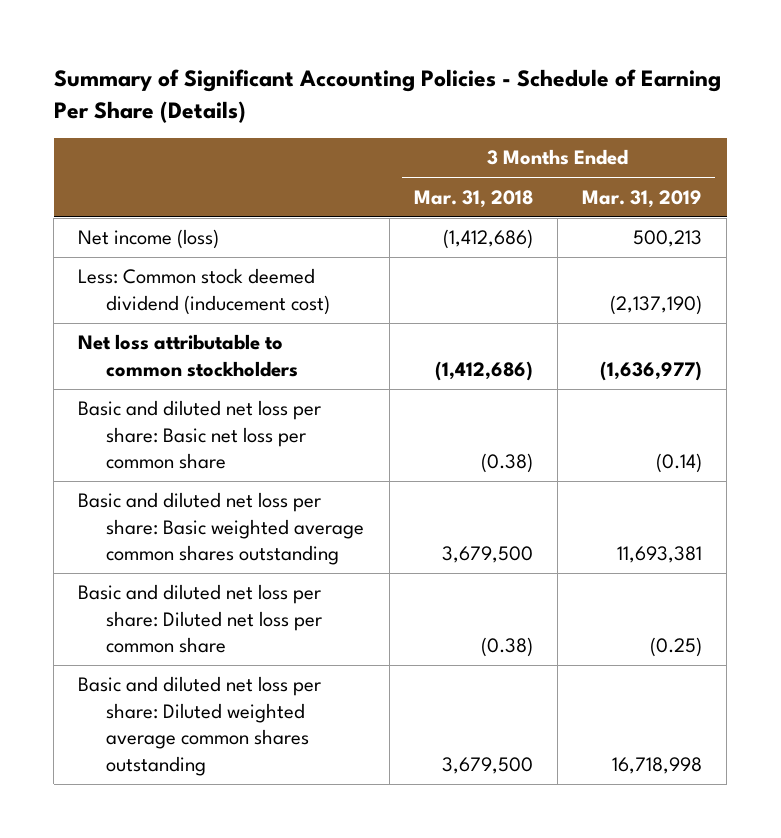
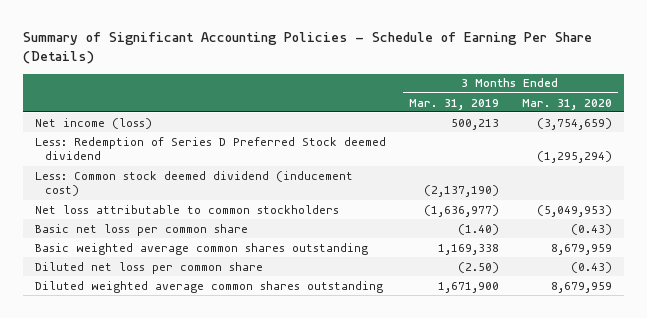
- | 3 Months Ended Mar. 31, 2018 | 3 Months Ended Mar. 31, 2019
+ | 3 Months Ended Mar. 31, 2019 | 3 Months Ended Mar. 31, 2020
+ Less: Redemption of Series D Preferred Stock deemed dividend | | (1,295,294)
- Basic and diluted net loss per share: Basic net loss per common share | (0.38) | (0.14)
- Basic and diluted net loss per share: Basic weighted average common shares outstanding | 3,679,500 | 11,693,381
- Basic and diluted net loss per share: Diluted net loss per common share | (0.38) | (0.25)
- Basic and diluted net loss per share: Diluted weighted average common shares outstanding | 3,679,500 | 16,718,998
+ Basic net loss per common share | (1.40) | (0.43)
+ Basic weighted average common shares outstanding | 1,169,338 | 8,679,959
+ Diluted net loss per common share | (2.50) | (0.43)
+ Diluted weighted average common shares outstanding | 1,671,900 | 8,679,959

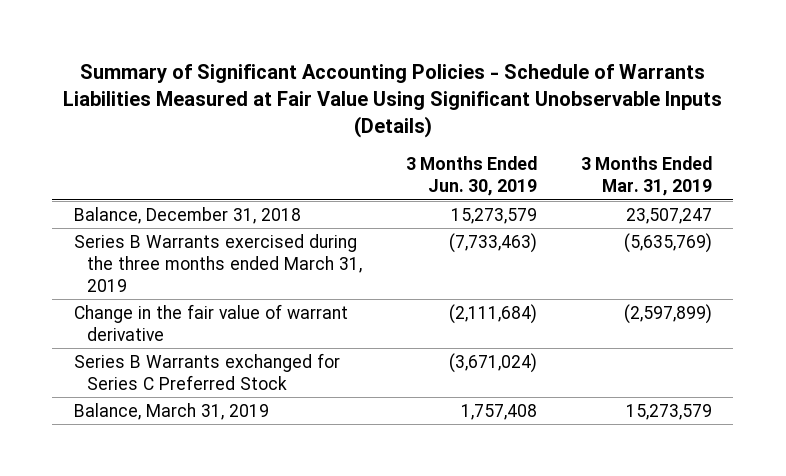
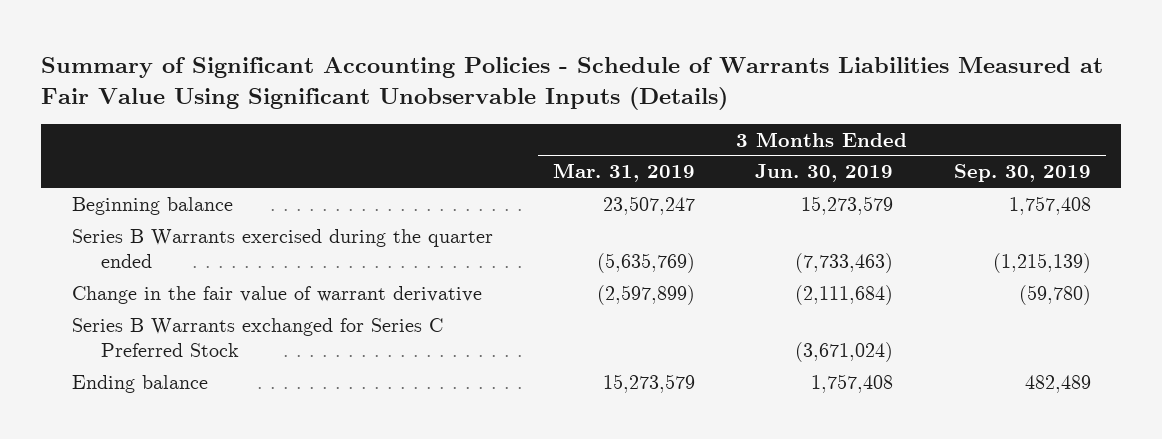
- | 3 Months Ended Jun. 30, 2019 | 3 Months Ended Mar. 31, 2019
+ | 3 Months Ended Mar. 31, 2019 | 3 Months Ended Jun. 30, 2019 | 3 Months Ended Sep. 30, 2019
- Balance, December 31, 2018 | 15,273,579 | 23,507,247
- Series B Warrants exercised during the three months ended March 31, 2019 | (7,733,463) | (5,635,769)
+ Beginning balance | 23,507,247 | 15,273,579 | 1,757,408
+ Series B Warrants exercised during the quarter ended | (5,635,769) | (7,733,463) | (1,215,139)
- Balance, March 31, 2019 | 1,757,408 | 15,273,579
+ Ending balance | 15,273,579 | 1,757,408 | 482,489

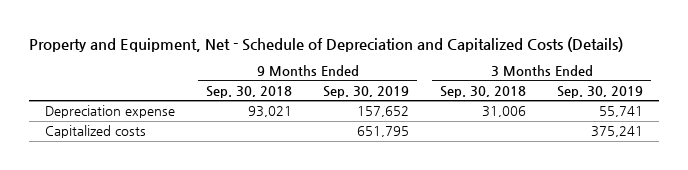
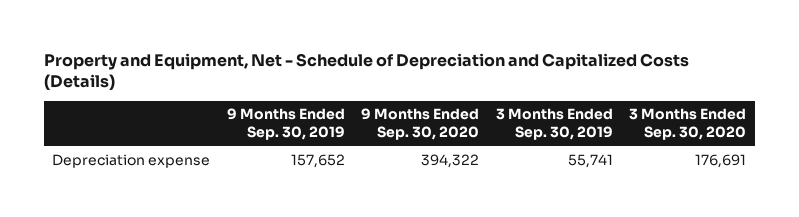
- | 9 Months Ended Sep. 30, 2018 | 9 Months Ended Sep. 30, 2019 | 3 Months Ended Sep. 30, 2018 | 3 Months Ended Sep. 30, 2019
+ | 9 Months Ended Sep. 30, 2019 | 9 Months Ended Sep. 30, 2020 | 3 Months Ended Sep. 30, 2019 | 3 Months Ended Sep. 30, 2020
- Capitalized costs | | 651,795 | | 375,241

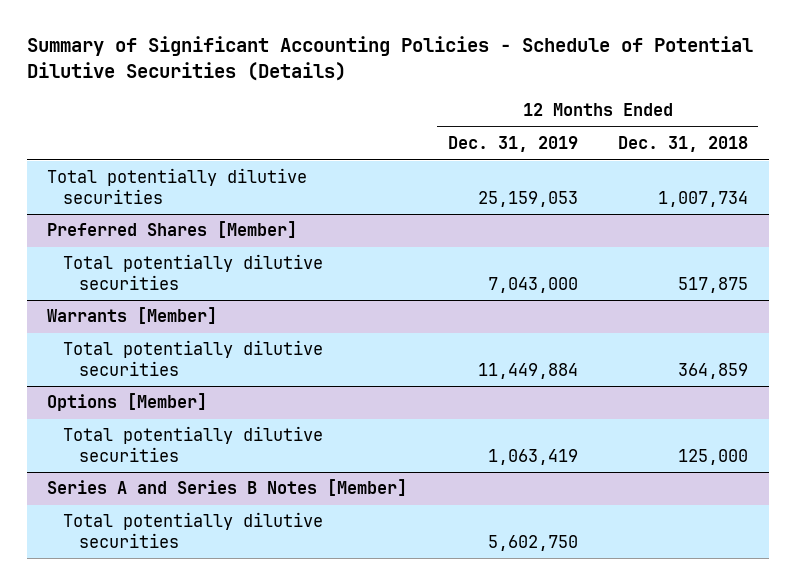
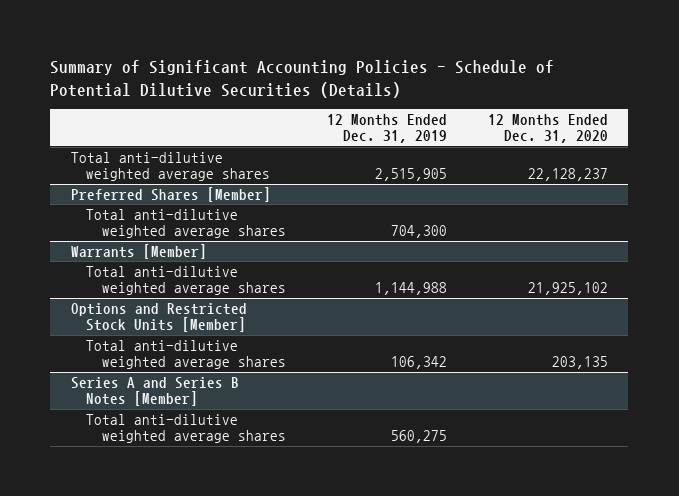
- | 12 Months Ended Dec. 31, 2019 | 12 Months Ended Dec. 31, 2018
+ | 12 Months Ended Dec. 31, 2019 | 12 Months Ended Dec. 31, 2020
- Total potentially dilutive securities | 25,159,053 | 1,007,734
+ Total anti-dilutive weighted average shares | 2,515,905 | 22,128,237
@ Preferred Shares [Member]
- Total potentially dilutive securities | 7,043,000 | 517,875
+ Total anti-dilutive weighted average shares | 704,300 |
@ Warrants [Member]
- Total potentially dilutive securities | 11,449,884 | 364,859
- Options [Member]
- Total potentially dilutive securities | 1,063,419 | 125,000
@ Warrants [Member]
+ Total anti-dilutive weighted average shares | 1,144,988 | 21,925,102
+ Options and Restricted Stock Units [Member]
+ Total anti-dilutive weighted average shares | 106,342 | 203,135
@ Series A and Series B Notes [Member]
- Total potentially dilutive securities | 5,602,750 |
+ Total anti-dilutive weighted average shares | 560,275 |

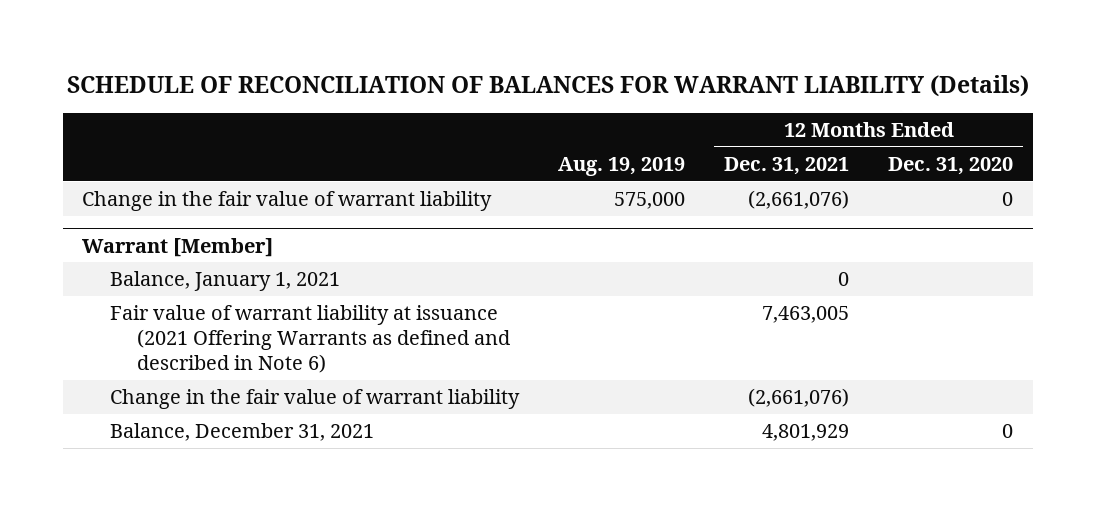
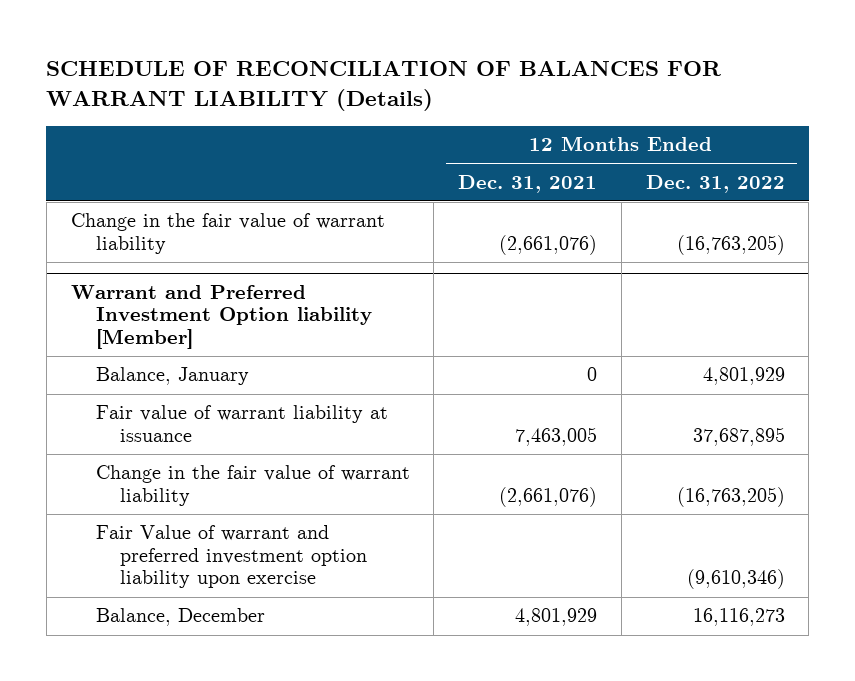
- | Aug. 19, 2019 | 12 Months Ended Dec. 31, 2021 | 12 Months Ended Dec. 31, 2020
+ | 12 Months Ended Dec. 31, 2021 | 12 Months Ended Dec. 31, 2022
- Warrant [Member]
- Balance, January 1, 2021 | | 0 |
- Fair value of warrant liability at issuance (2021 Offering Warrants as defined and described in Note 6) | | 7,463,005 |
+ Warrant and Preferred Investment Option liability [Member]
+ Balance, January | 0 | 4,801,929
+ Fair value of warrant liability at issuance | 7,463,005 | 37,687,895
- Balance, December 31, 2021 | | 4,801,929 | 0
+ Fair Value of warrant and preferred investment option liability upon exercise | | (9,610,346)
+ Balance, December | 4,801,929 | 16,116,273

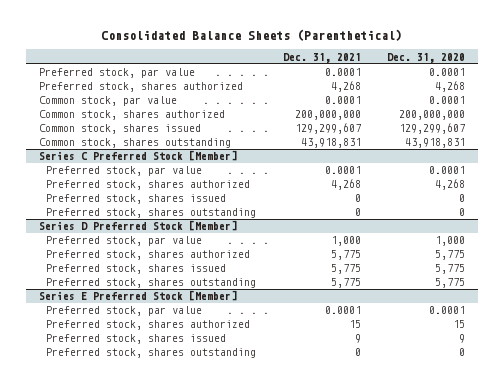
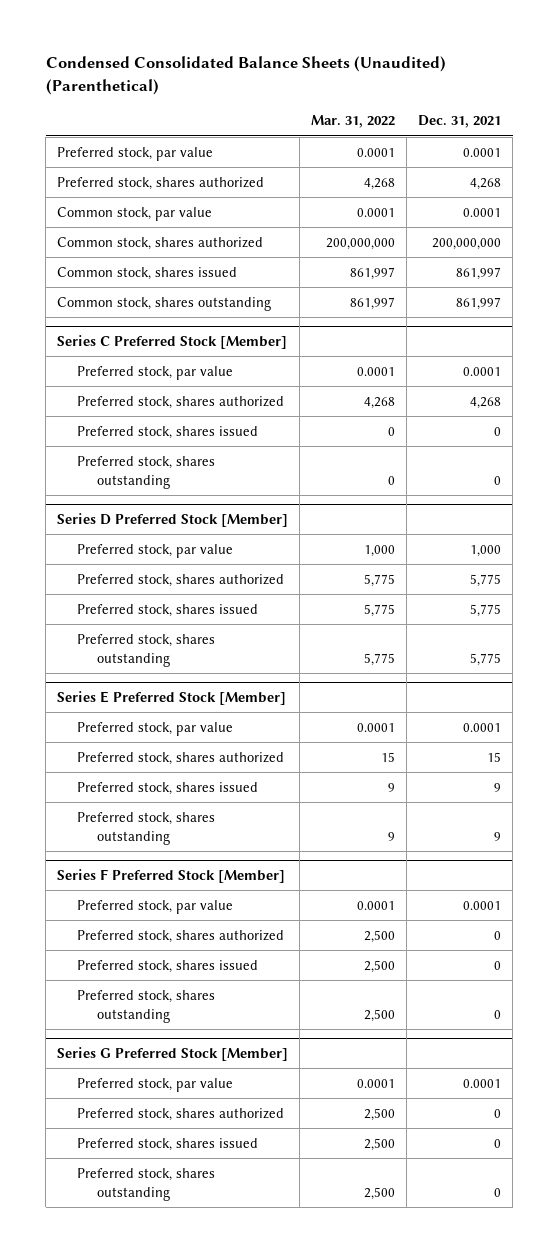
- Consolidated Balance Sheets (Parenthetical)
+ Condensed Consolidated Balance Sheets (Unaudited) (Parenthetical)
- | Dec. 31, 2021 | Dec. 31, 2020
+ | Mar. 31, 2022 | Dec. 31, 2021
- Common stock, shares issued | 129,299,607 | 129,299,607
- Common stock, shares outstanding | 43,918,831 | 43,918,831
+ Common stock, shares issued | 861,997 | 861,997
+ Common stock, shares outstanding | 861,997 | 861,997
@ Series E Preferred Stock [Member]
+ Preferred stock, shares outstanding | 9 | 9
+ Series F Preferred Stock [Member]
+ Preferred stock, par value | 0.0001 | 0.0001
+ Preferred stock, shares authorized | 2,500 | 0
+ Preferred stock, shares issued | 2,500 | 0
+ Series G Preferred Stock [Member]
+ Preferred stock, par value | 0.0001 | 0.0001
+ Preferred stock, shares authorized | 2,500 | 0
+ Preferred stock, shares issued | 2,500 | 0
+ Preferred stock, shares outstanding | 2,500 | 0

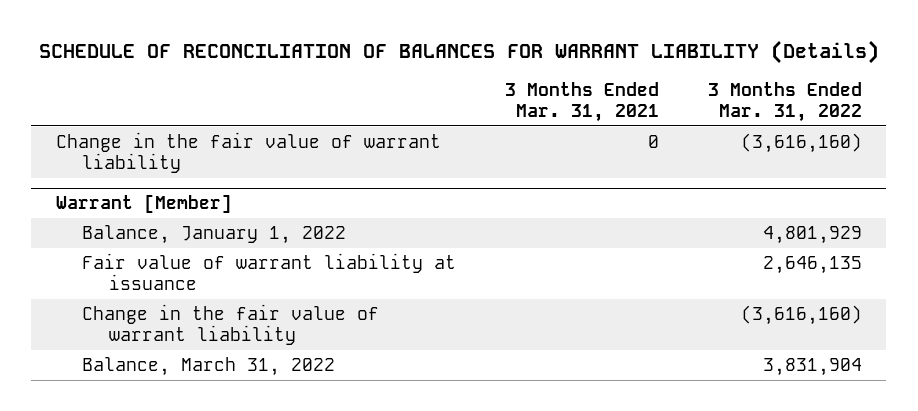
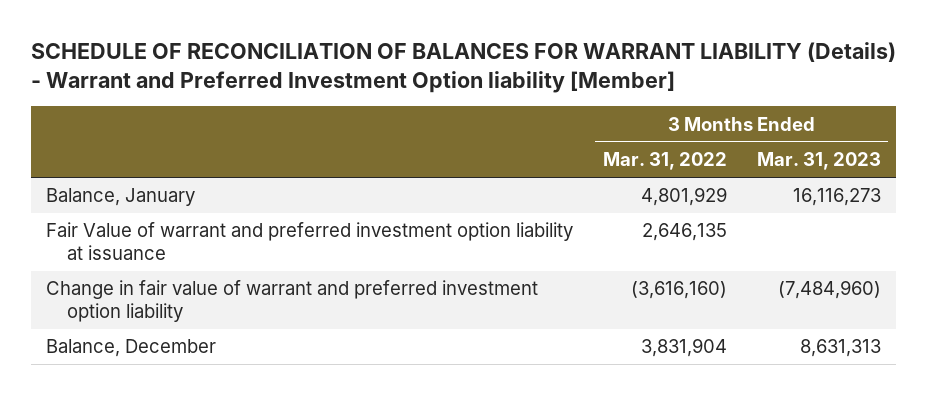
- SCHEDULE OF RECONCILIATION OF BALANCES FOR WARRANT LIABILITY (Details)
+ SCHEDULE OF RECONCILIATION OF BALANCES FOR WARRANT LIABILITY (Details) - Warrant and Preferred Investment Option liability [Member]
- | 3 Months Ended Mar. 31, 2021 | 3 Months Ended Mar. 31, 2022
+ | 3 Months Ended Mar. 31, 2022 | 3 Months Ended Mar. 31, 2023
- Change in the fair value of warrant liability | 0 | (3,616,160)
- Warrant [Member]
- Balance, January 1, 2022 | | 4,801,929
- Fair value of warrant liability at issuance | | 2,646,135
- Change in the fair value of warrant liability | | (3,616,160)
- Balance, March 31, 2022 | | 3,831,904
+ Balance, January | 4,801,929 | 16,116,273
+ Fair Value of warrant and preferred investment option liability at issuance | 2,646,135 |
+ Change in fair value of warrant and preferred investment option liability | (3,616,160) | (7,484,960)
+ Balance, December | 3,831,904 | 8,631,313

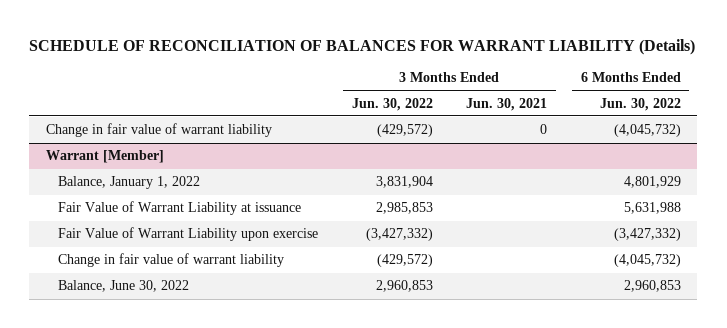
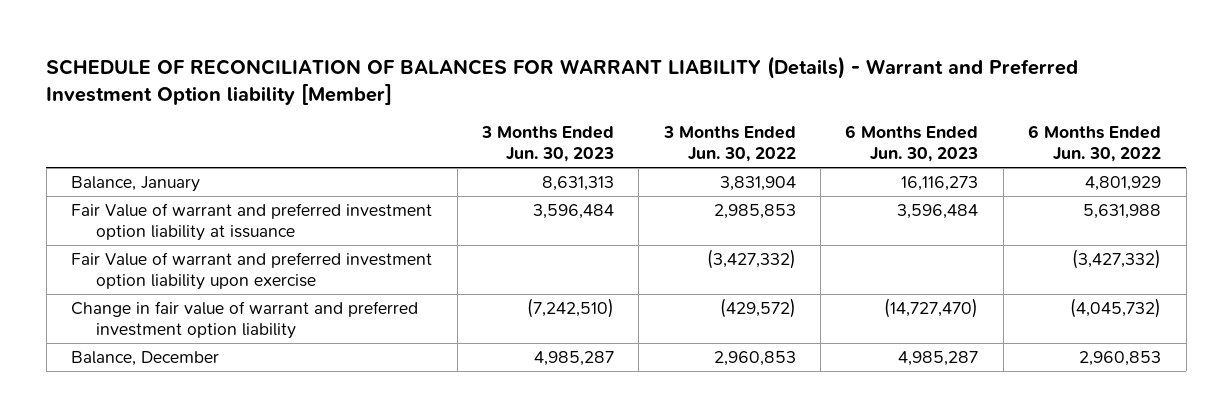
- SCHEDULE OF RECONCILIATION OF BALANCES FOR WARRANT LIABILITY (Details)
+ SCHEDULE OF RECONCILIATION OF BALANCES FOR WARRANT LIABILITY (Details) - Warrant and Preferred Investment Option liability [Member]
- | 3 Months Ended Jun. 30, 2022 | 3 Months Ended Jun. 30, 2021 | 6 Months Ended Jun. 30, 2022
+ | 3 Months Ended Jun. 30, 2023 | 3 Months Ended Jun. 30, 2022 | 6 Months Ended Jun. 30, 2023 | 6 Months Ended Jun. 30, 2022
- Change in fair value of warrant liability | (429,572) | 0 | (4,045,732)
- Warrant [Member]
- Balance, January 1, 2022 | 3,831,904 | | 4,801,929
- Fair Value of Warrant Liability at issuance | 2,985,853 | | 5,631,988
- Fair Value of Warrant Liability upon exercise | (3,427,332) | | (3,427,332)
- Change in fair value of warrant liability | (429,572) | | (4,045,732)
- Balance, June 30, 2022 | 2,960,853 | | 2,960,853
+ Balance, January | 8,631,313 | 3,831,904 | 16,116,273 | 4,801,929
+ Fair Value of warrant and preferred investment option liability at issuance | 3,596,484 | 2,985,853 | 3,596,484 | 5,631,988
+ Fair Value of warrant and preferred investment option liability upon exercise | | (3,427,332) | | (3,427,332)
+ Change in fair value of warrant and preferred investment option liability | (7,242,510) | (429,572) | (14,727,470) | (4,045,732)
+ Balance, December | 4,985,287 | 2,960,853 | 4,985,287 | 2,960,853

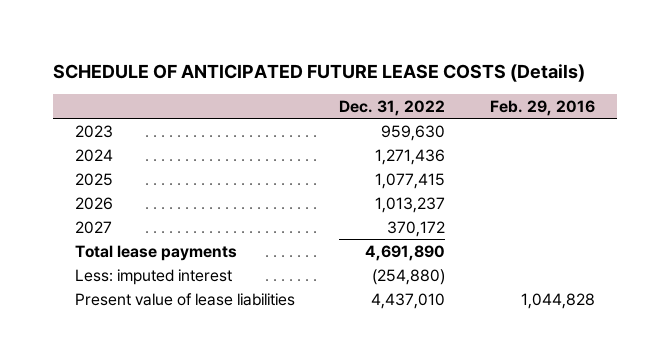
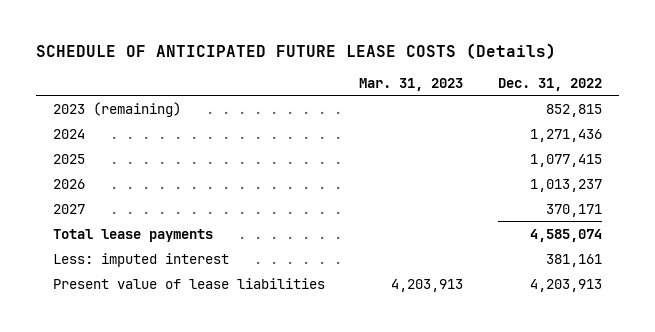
- | Dec. 31, 2022 | Feb. 29, 2016
+ | Mar. 31, 2023 | Dec. 31, 2022
- 2023 | 959,630 |
+ 2023 (remaining) | | 852,815
- 2027 | 370,172 |
- Total lease payments | 4,691,890 |
- Less: imputed interest | (254,880) |
- Present value of lease liabilities | 4,437,010 | 1,044,828
+ 2027 | | 370,171
+ Total lease payments | | 4,585,074
+ Less: imputed interest | | 381,161
+ Present value of lease liabilities | 4,203,913 | 4,203,913

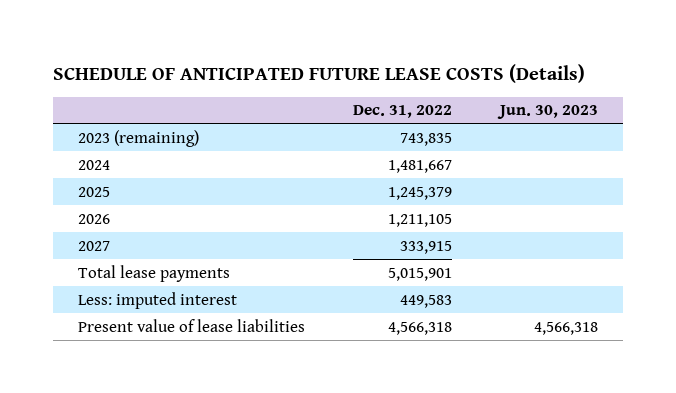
- | Mar. 31, 2023 | Dec. 31, 2022
+ | Dec. 31, 2022 | Jun. 30, 2023
- 2023 (remaining) | | 852,815
- 2024 | | 1,271,436
- 2025 | | 1,077,415
- 2026 | | 1,013,237
- 2027 | | 370,171
- Total lease payments | | 4,585,074
- Less: imputed interest | | 381,161
- Present value of lease liabilities | 4,203,913 | 4,203,913
+ 2023 (remaining) | 743,835 |
+ 2024 | 1,481,667 |
+ 2025 | 1,245,379 |
+ 2026 | 1,211,105 |
+ 2027 | 333,915 |
+ Total lease payments | 5,015,901 |
+ Less: imputed interest | 449,583 |
+ Present value of lease liabilities | 4,566,318 | 4,566,318

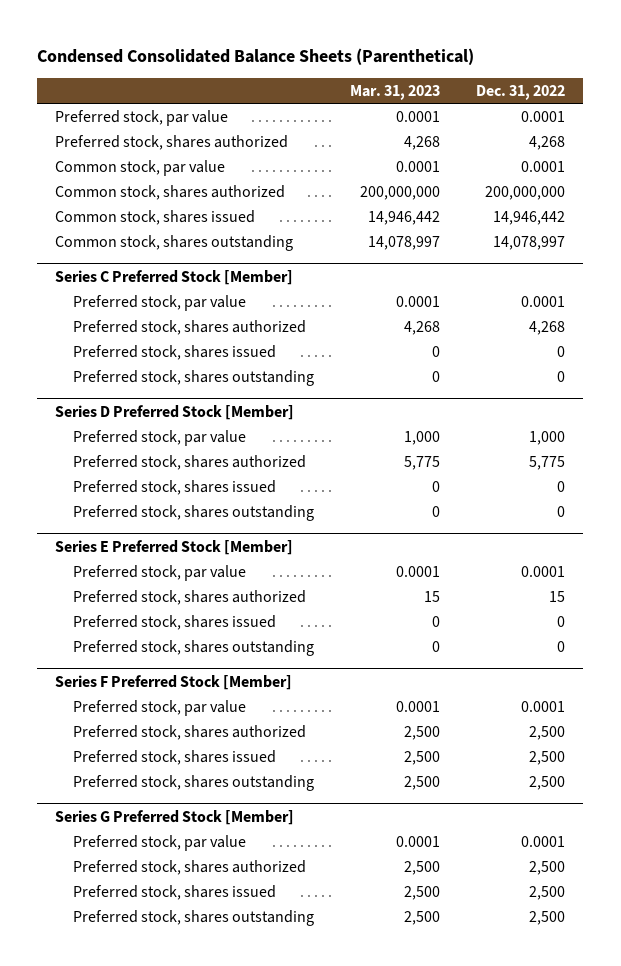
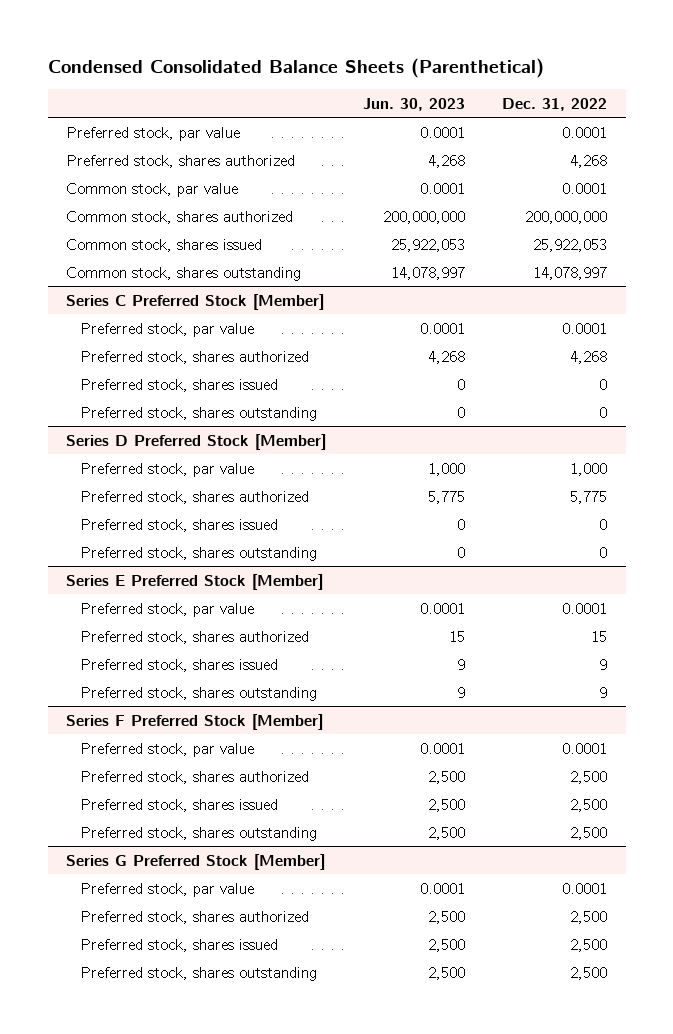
- | Mar. 31, 2023 | Dec. 31, 2022
+ | Jun. 30, 2023 | Dec. 31, 2022
- Common stock, shares issued | 14,946,442 | 14,946,442
+ Common stock, shares issued | 25,922,053 | 25,922,053
@ Series E Preferred Stock [Member]
- Preferred stock, shares issued | 0 | 0
- Preferred stock, shares outstanding | 0 | 0
+ Preferred stock, shares issued | 9 | 9
+ Preferred stock, shares outstanding | 9 | 9

